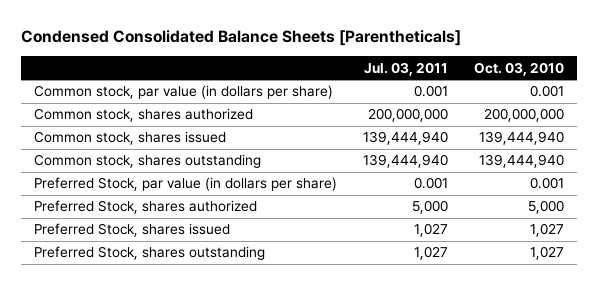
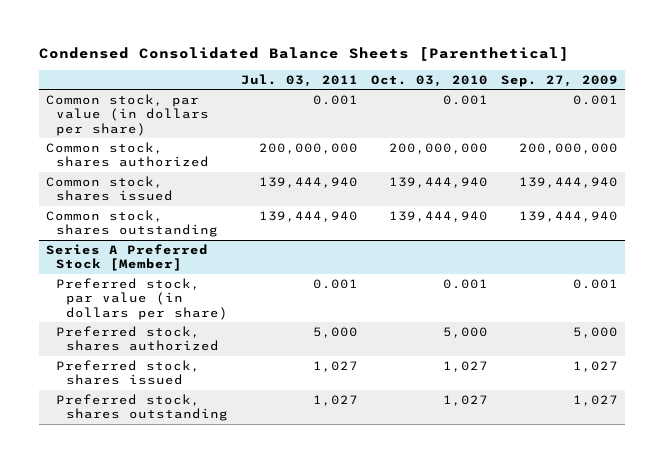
- Condensed Consolidated Balance Sheets [Parentheticals]
+ Condensed Consolidated Balance Sheets [Parenthetical]
- | Jul. 03, 2011 | Oct. 03, 2010
+ | Jul. 03, 2011 | Oct. 03, 2010 | Sep. 27, 2009
- Preferred Stock, par value (in dollars per share) | 0.001 | 0.001
- Preferred Stock, shares authorized | 5,000 | 5,000
- Preferred Stock, shares issued | 1,027 | 1,027
- Preferred Stock, shares outstanding | 1,027 | 1,027
+ Series A Preferred Stock [Member]
+ Preferred stock, par value (in dollars per share) | 0.001 | 0.001 | 0.001
+ Preferred stock, shares authorized | 5,000 | 5,000 | 5,000
+ Preferred stock, shares issued | 1,027 | 1,027 | 1,027
+ Preferred stock, shares outstanding | 1,027 | 1,027 | 1,027

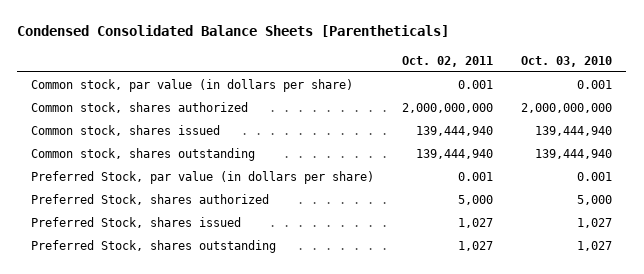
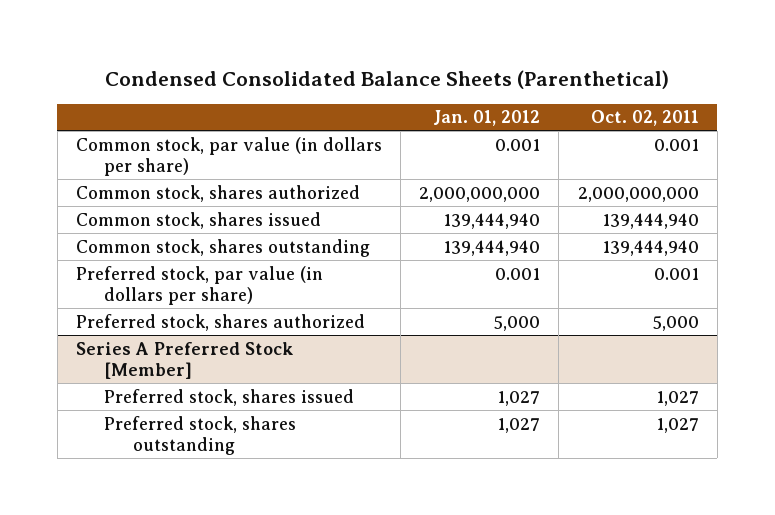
- Condensed Consolidated Balance Sheets [Parentheticals]
+ Condensed Consolidated Balance Sheets (Parenthetical)
- | Oct. 02, 2011 | Oct. 03, 2010
+ | Jan. 01, 2012 | Oct. 02, 2011
- Preferred Stock, par value (in dollars per share) | 0.001 | 0.001
- Preferred Stock, shares authorized | 5,000 | 5,000
- Preferred Stock, shares issued | 1,027 | 1,027
- Preferred Stock, shares outstanding | 1,027 | 1,027
+ Preferred stock, par value (in dollars per share) | 0.001 | 0.001
+ Preferred stock, shares authorized | 5,000 | 5,000
+ Series A Preferred Stock [Member]
+ Preferred stock, shares issued | 1,027 | 1,027
+ Preferred stock, shares outstanding | 1,027 | 1,027

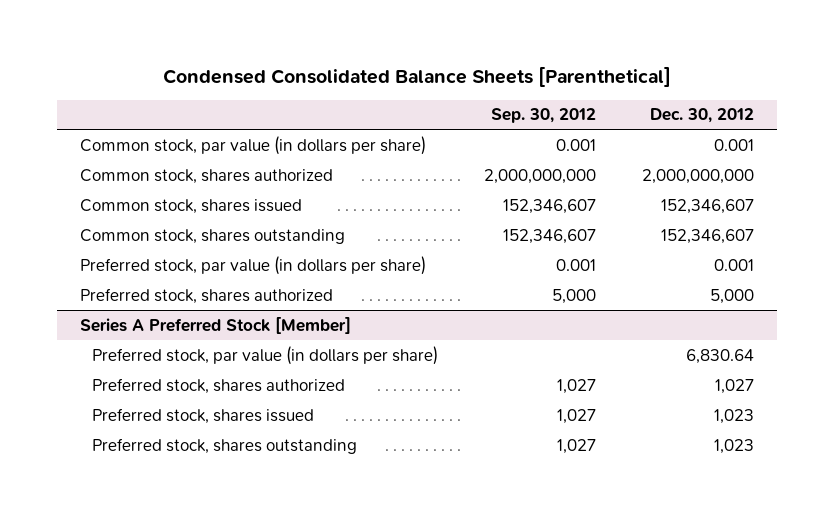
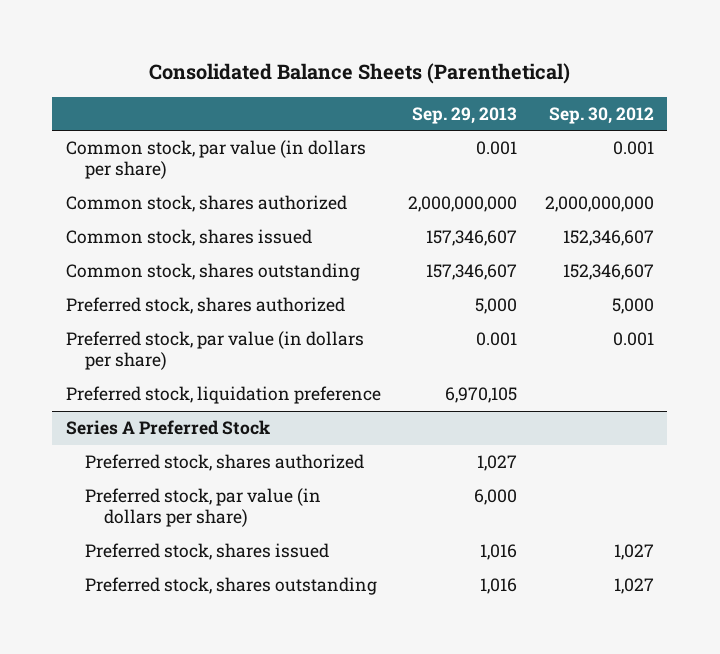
- Condensed Consolidated Balance Sheets [Parenthetical]
+ Consolidated Balance Sheets (Parenthetical)
- | Sep. 30, 2012 | Dec. 30, 2012
+ | Sep. 29, 2013 | Sep. 30, 2012
- Series A Preferred Stock [Member]
moved down: Preferred stock, par value (in dollars per share) | 0.001 | 0.001
+ Preferred stock, liquidation preference | 6,970,105 |
+ Series A Preferred Stock
+ Preferred stock, shares authorized | 1,027 |
- Preferred stock, shares authorized | 1,027 | 1,027

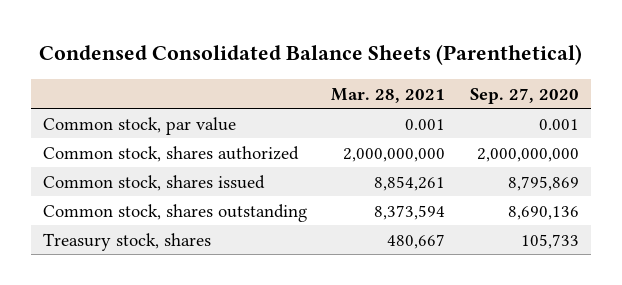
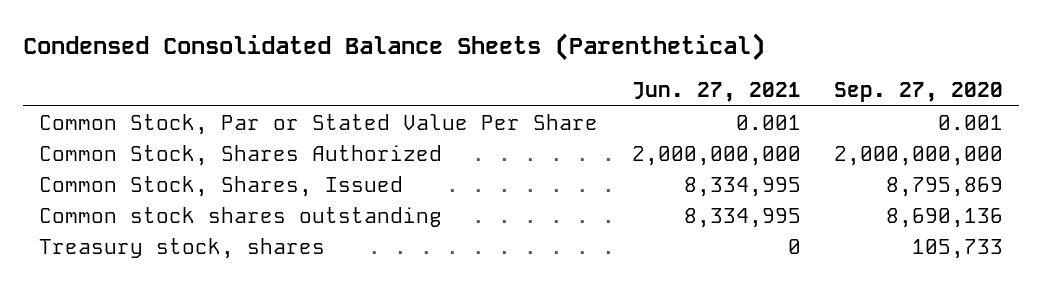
- | Mar. 28, 2021 | Sep. 27, 2020
+ | Jun. 27, 2021 | Sep. 27, 2020
- Common stock, par value | 0.001 | 0.001
- Common stock, shares authorized | 2,000,000,000 | 2,000,000,000
- Common stock, shares issued | 8,854,261 | 8,795,869
- Common stock, shares outstanding | 8,373,594 | 8,690,136
+ Common Stock, Par or Stated Value Per Share | 0.001 | 0.001
+ Common Stock, Shares Authorized | 2,000,000,000 | 2,000,000,000
+ Common Stock, Shares, Issued | 8,334,995 | 8,795,869
+ Common stock shares outstanding | 8,334,995 | 8,690,136

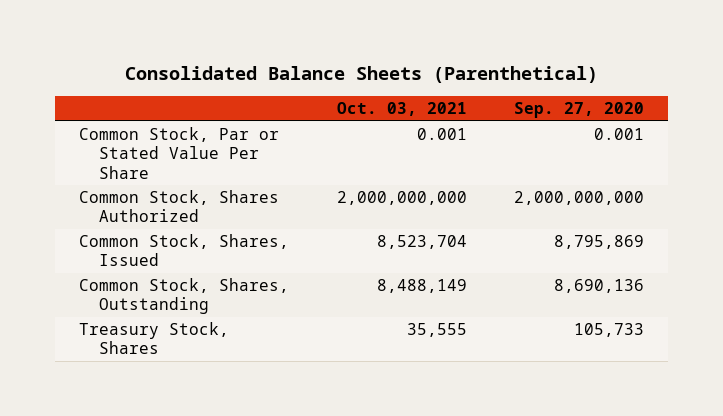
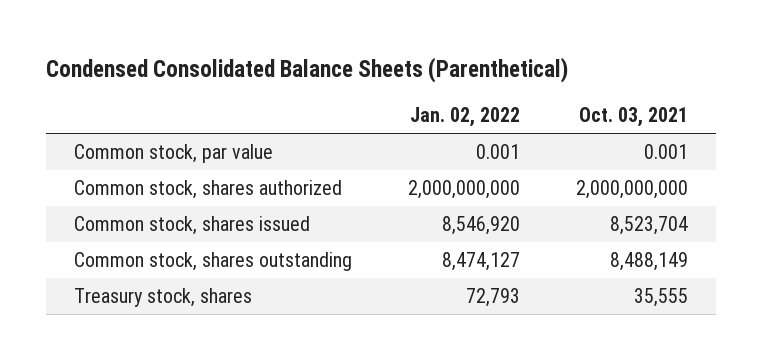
- Consolidated Balance Sheets (Parenthetical)
+ Condensed Consolidated Balance Sheets (Parenthetical)
- | Oct. 03, 2021 | Sep. 27, 2020
+ | Jan. 02, 2022 | Oct. 03, 2021
- Common Stock, Par or Stated Value Per Share | 0.001 | 0.001
- Common Stock, Shares Authorized | 2,000,000,000 | 2,000,000,000
- Common Stock, Shares, Issued | 8,523,704 | 8,795,869
- Common Stock, Shares, Outstanding | 8,488,149 | 8,690,136
- Treasury Stock, Shares | 35,555 | 105,733
+ Common stock, par value | 0.001 | 0.001
+ Common stock, shares authorized | 2,000,000,000 | 2,000,000,000
+ Common stock, shares issued | 8,546,920 | 8,523,704
+ Common stock, shares outstanding | 8,474,127 | 8,488,149
+ Treasury stock, shares | 72,793 | 35,555

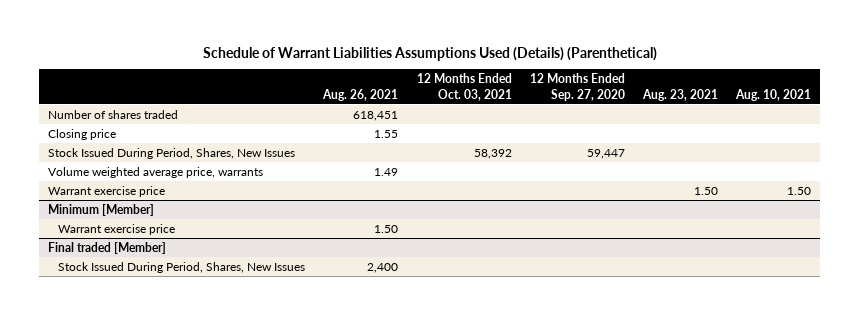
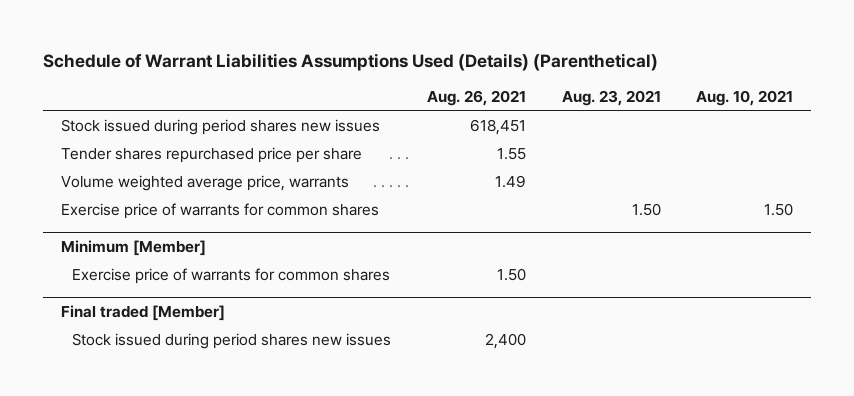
- | Aug. 26, 2021 | 12 Months Ended Oct. 03, 2021 | 12 Months Ended Sep. 27, 2020 | Aug. 23, 2021 | Aug. 10, 2021
+ | Aug. 26, 2021 | Aug. 23, 2021 | Aug. 10, 2021
- Number of shares traded | 618,451 | | | |
- Closing price | 1.55 | | | |
- Stock Issued During Period, Shares, New Issues | | 58,392 | 59,447 | |
+ Stock issued during period shares new issues | 618,451 | |
+ Tender shares repurchased price per share | 1.55 | |
- Warrant exercise price | | | | 1.50 | 1.50
+ Exercise price of warrants for common shares | | 1.50 | 1.50
@ Minimum [Member]
- Warrant exercise price | 1.50 | | | |
+ Exercise price of warrants for common shares | 1.50 | |
@ Final traded [Member]
- Stock Issued During Period, Shares, New Issues | 2,400 | | | |
+ Stock issued during period shares new issues | 2,400 | |

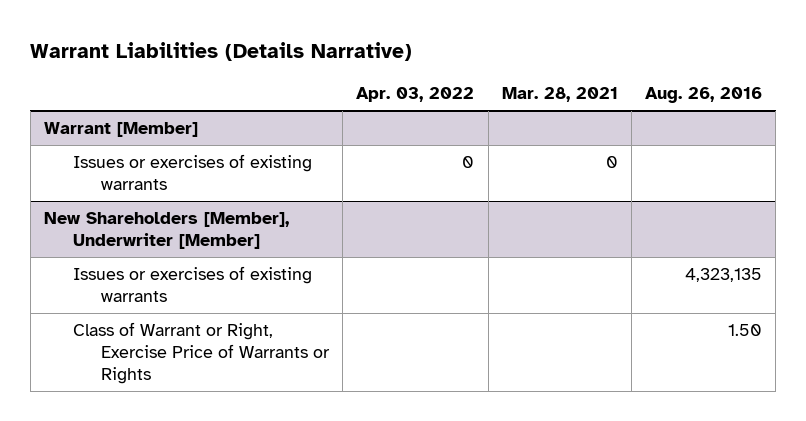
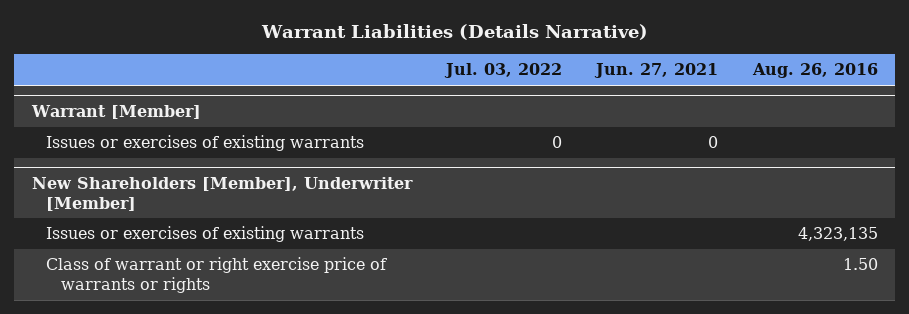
- | Apr. 03, 2022 | Mar. 28, 2021 | Aug. 26, 2016
+ | Jul. 03, 2022 | Jun. 27, 2021 | Aug. 26, 2016
@ New Shareholders [Member], Underwriter [Member]
- Class of Warrant or Right, Exercise Price of Warrants or Rights | | | 1.50
+ Class of warrant or right exercise price of warrants or rights | | | 1.50

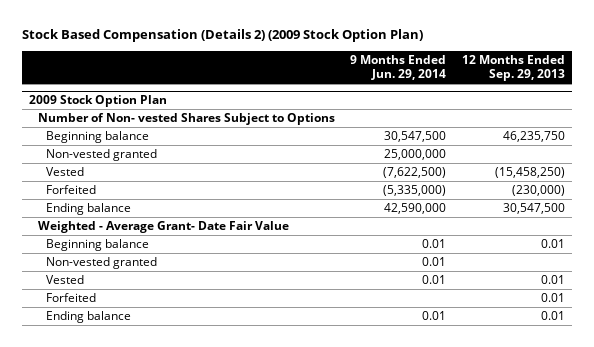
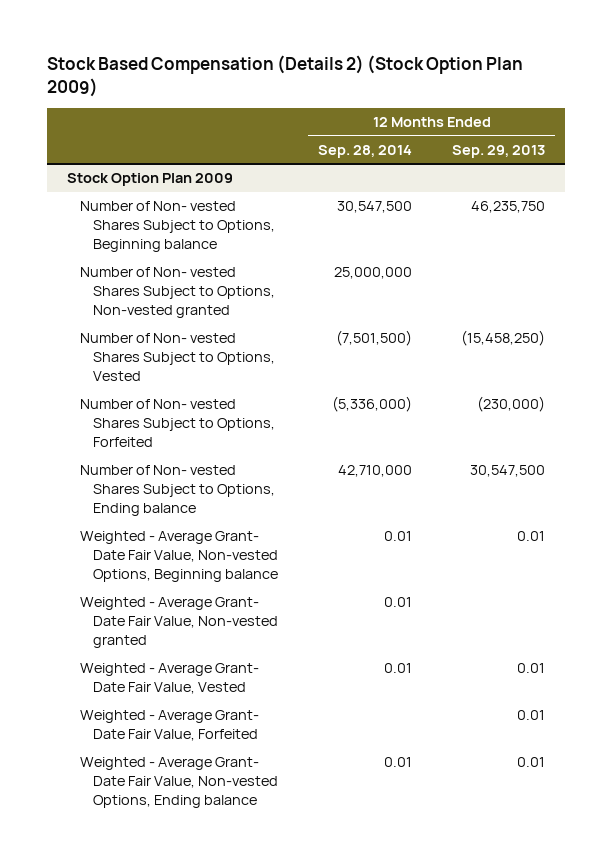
- Stock Based Compensation (Details 2) (2009 Stock Option Plan)
+ Stock Based Compensation (Details 2) (Stock Option Plan 2009)
- | 9 Months Ended Jun. 29, 2014 | 12 Months Ended Sep. 29, 2013
+ | 12 Months Ended Sep. 28, 2014 | 12 Months Ended Sep. 29, 2013
- 2009 Stock Option Plan
- Number of Non- vested Shares Subject to Options
- Beginning balance | 30,547,500 | 46,235,750
- Non-vested granted | 25,000,000 |
- Vested | (7,622,500) | (15,458,250)
- Forfeited | (5,335,000) | (230,000)
- Ending balance | 42,590,000 | 30,547,500
- Weighted - Average Grant- Date Fair Value
- Beginning balance | 0.01 | 0.01
- Non-vested granted | 0.01 |
- Vested | 0.01 | 0.01
- Forfeited | | 0.01
- Ending balance | 0.01 | 0.01
+ Stock Option Plan 2009
+ Number of Non- vested Shares Subject to Options, Beginning balance | 30,547,500 | 46,235,750
+ Number of Non- vested Shares Subject to Options, Non-vested granted | 25,000,000 |
+ Number of Non- vested Shares Subject to Options, Vested | (7,501,500) | (15,458,250)
+ Number of Non- vested Shares Subject to Options, Forfeited | (5,336,000) | (230,000)
+ Number of Non- vested Shares Subject to Options, Ending balance | 42,710,000 | 30,547,500
+ Weighted - Average Grant- Date Fair Value, Non-vested Options, Beginning balance | 0.01 | 0.01
+ Weighted - Average Grant- Date Fair Value, Non-vested granted | 0.01 |
+ Weighted - Average Grant- Date Fair Value, Vested | 0.01 | 0.01
+ Weighted - Average Grant- Date Fair Value, Forfeited | | 0.01
+ Weighted - Average Grant- Date Fair Value, Non-vested Options, Ending balance | 0.01 | 0.01

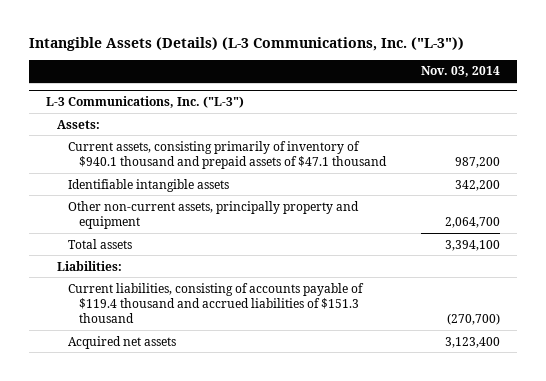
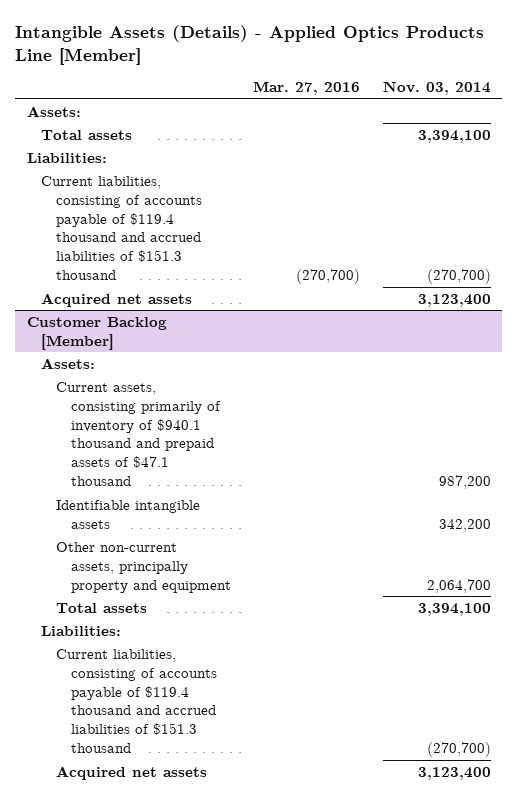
- Intangible Assets (Details) (L-3 Communications, Inc. ("L-3"))
+ Intangible Assets (Details) - Applied Optics Products Line [Member]
- | Nov. 03, 2014
+ | Mar. 27, 2016 | Nov. 03, 2014
- L-3 Communications, Inc. ("L-3")
+ Total assets | | 3,394,100
+ Liabilities:
+ Current liabilities, consisting of accounts payable of $119.4 thousand and accrued liabilities of $151.3 thousand | (270,700) | (270,700)
+ Acquired net assets | | 3,123,400
+ Customer Backlog [Member]
+ Assets:

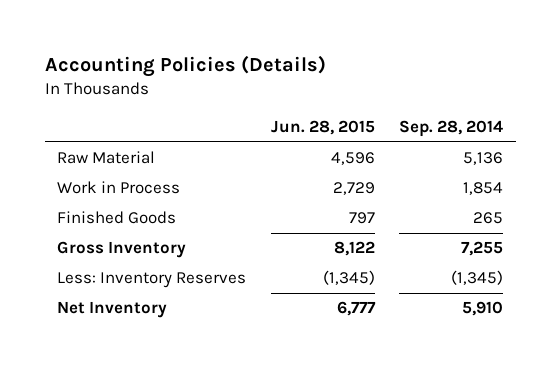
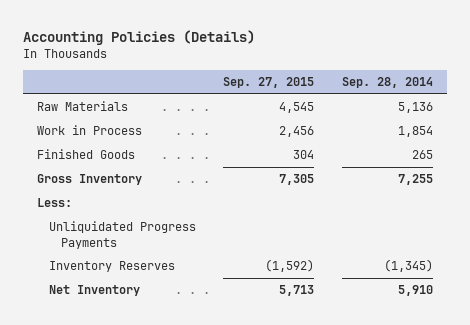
- | Jun. 28, 2015 | Sep. 28, 2014
+ | Sep. 27, 2015 | Sep. 28, 2014
- Raw Material | 4,596 | 5,136
+ Raw Materials | 4,545 | 5,136
- Less: Inventory Reserves | (1,345) | (1,345)
+ Less:
+ Unliquidated Progress Payments
+ Inventory Reserves | (1,592) | (1,345)

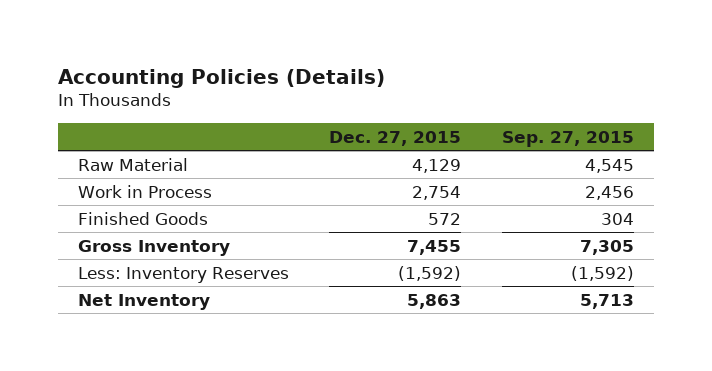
- | Sep. 27, 2015 | Sep. 28, 2014
+ | Dec. 27, 2015 | Sep. 27, 2015
- Raw Materials | 4,545 | 5,136
+ Raw Material | 4,129 | 4,545
- Less:
- Unliquidated Progress Payments
- Inventory Reserves | (1,592) | (1,345)
+ Less: Inventory Reserves | (1,592) | (1,592)

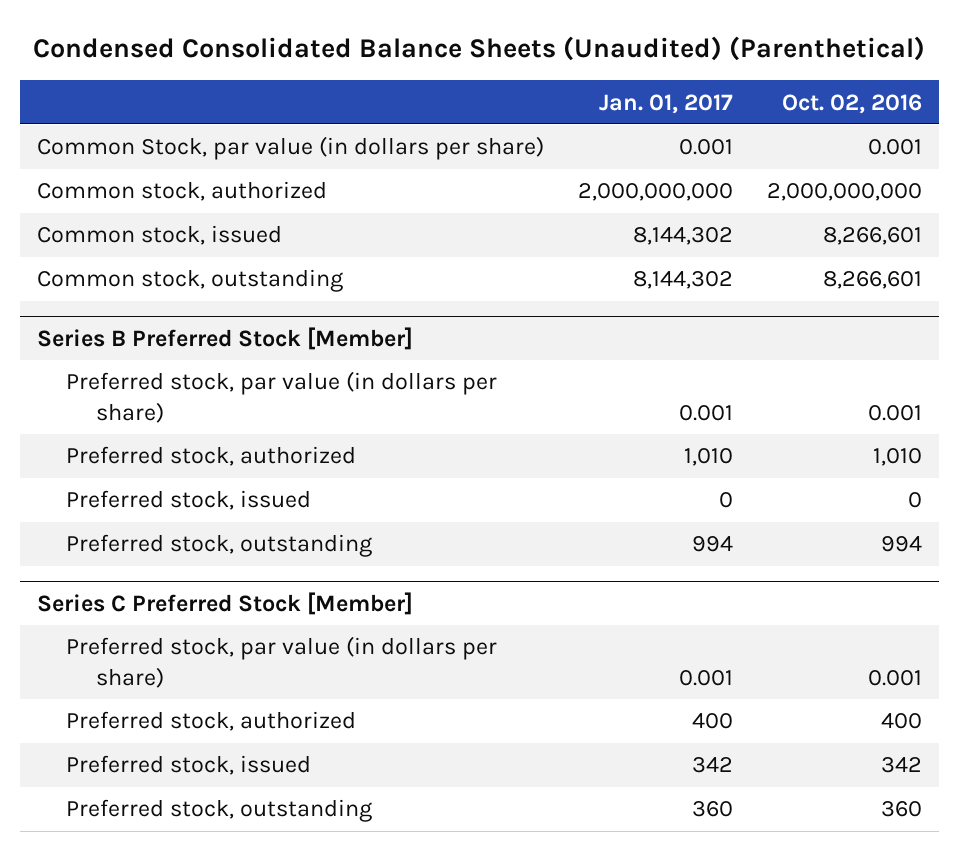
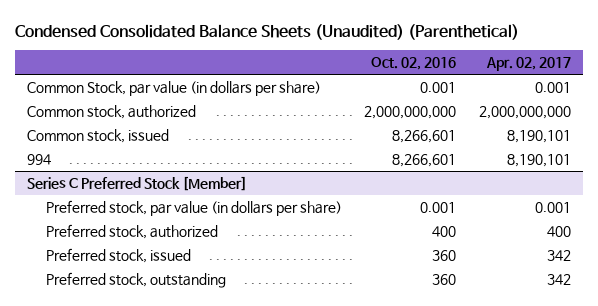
- | Jan. 01, 2017 | Oct. 02, 2016
+ | Oct. 02, 2016 | Apr. 02, 2017
- Common stock, outstanding | 8,144,302 | 8,266,601
- Series B Preferred Stock [Member]
- Preferred stock, par value (in dollars per share) | 0.001 | 0.001
- Preferred stock, authorized | 1,010 | 1,010
- Preferred stock, issued | 0 | 0
- Preferred stock, outstanding | 994 | 994
+ 994 | 8,266,601 | 8,190,101
@ Series C Preferred Stock [Member]
- Preferred stock, issued | 342 | 342
+ Preferred stock, issued | 360 | 342

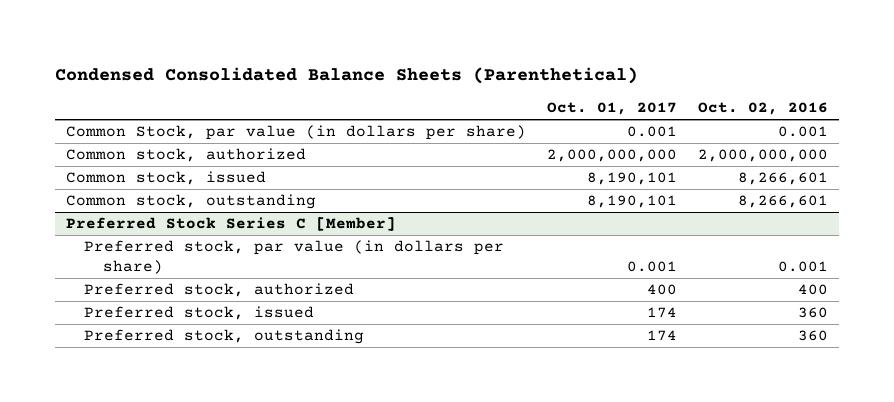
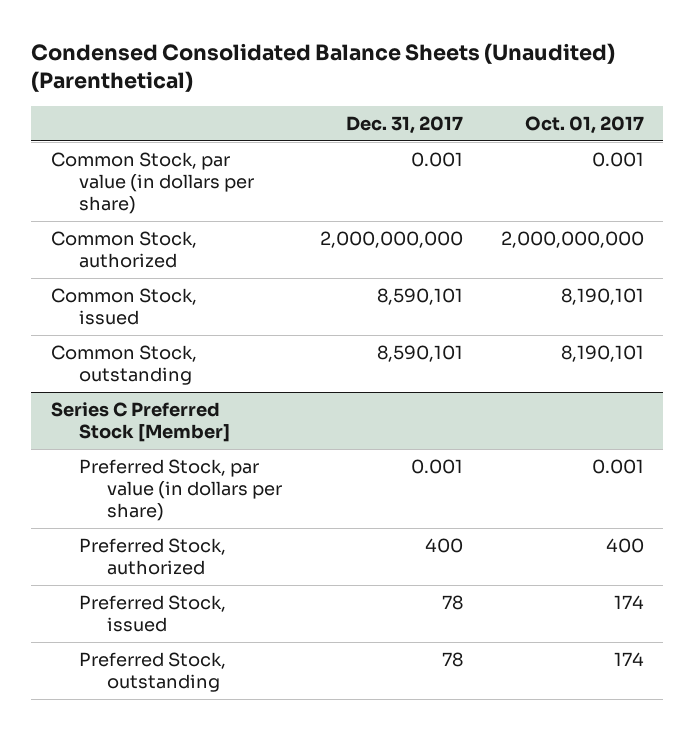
- Condensed Consolidated Balance Sheets (Parenthetical)
+ Condensed Consolidated Balance Sheets (Unaudited) (Parenthetical)
- | Oct. 01, 2017 | Oct. 02, 2016
+ | Dec. 31, 2017 | Oct. 01, 2017
- Common stock, authorized | 2,000,000,000 | 2,000,000,000
- Common stock, issued | 8,190,101 | 8,266,601
- Common stock, outstanding | 8,190,101 | 8,266,601
- Preferred Stock Series C [Member]
- Preferred stock, par value (in dollars per share) | 0.001 | 0.001
- Preferred stock, authorized | 400 | 400
- Preferred stock, issued | 174 | 360
- Preferred stock, outstanding | 174 | 360
+ Common Stock, authorized | 2,000,000,000 | 2,000,000,000
+ Common Stock, issued | 8,590,101 | 8,190,101
+ Common Stock, outstanding | 8,590,101 | 8,190,101
+ Series C Preferred Stock [Member]
+ Preferred Stock, par value (in dollars per share) | 0.001 | 0.001
+ Preferred Stock, authorized | 400 | 400
+ Preferred Stock, issued | 78 | 174
+ Preferred Stock, outstanding | 78 | 174

